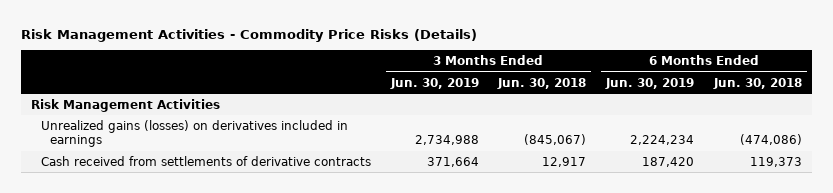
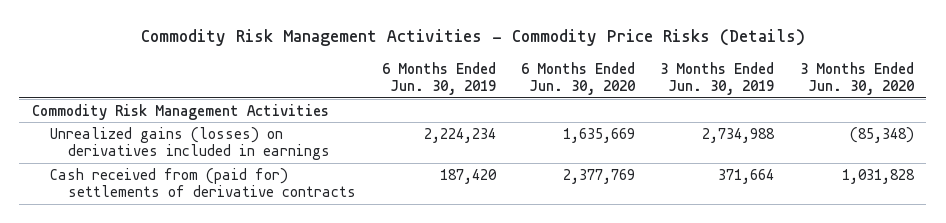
- Risk Management Activities - Commodity Price Risks (Details)
+ Commodity Risk Management Activities - Commodity Price Risks (Details)
- | 3 Months Ended Jun. 30, 2019 | 3 Months Ended Jun. 30, 2018 | 6 Months Ended Jun. 30, 2019 | 6 Months Ended Jun. 30, 2018
+ | 6 Months Ended Jun. 30, 2019 | 6 Months Ended Jun. 30, 2020 | 3 Months Ended Jun. 30, 2019 | 3 Months Ended Jun. 30, 2020
- Risk Management Activities
+ Commodity Risk Management Activities
- Cash received from settlements of derivative contracts | 371,664 | 12,917 | 187,420 | 119,373
+ Cash received from (paid for) settlements of derivative contracts | 187,420 | 2,377,769 | 371,664 | 1,031,828

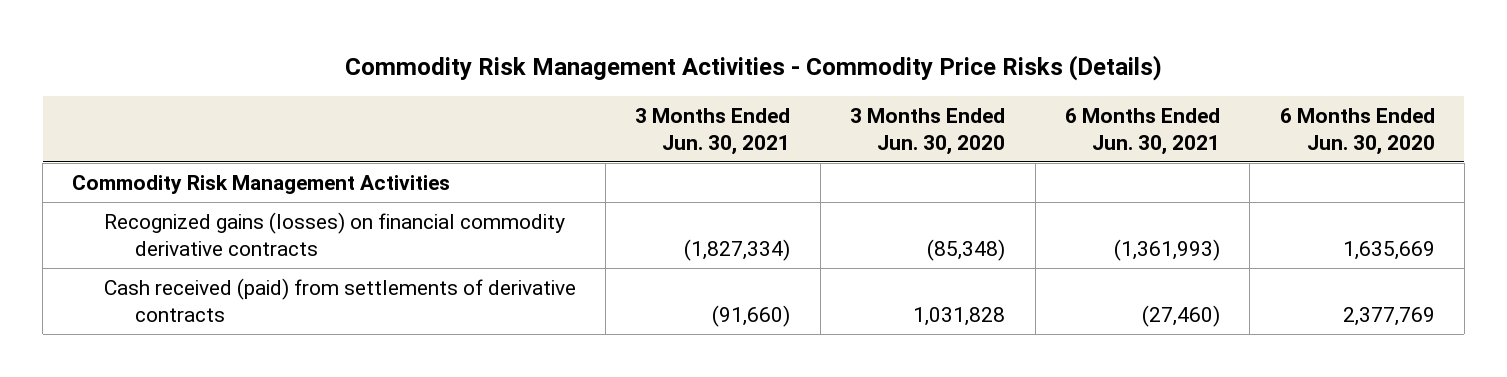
- | 6 Months Ended Jun. 30, 2019 | 6 Months Ended Jun. 30, 2020 | 3 Months Ended Jun. 30, 2019 | 3 Months Ended Jun. 30, 2020
+ | 3 Months Ended Jun. 30, 2021 | 3 Months Ended Jun. 30, 2020 | 6 Months Ended Jun. 30, 2021 | 6 Months Ended Jun. 30, 2020
- Unrealized gains (losses) on derivatives included in earnings | 2,224,234 | 1,635,669 | 2,734,988 | (85,348)
- Cash received from (paid for) settlements of derivative contracts | 187,420 | 2,377,769 | 371,664 | 1,031,828
+ Recognized gains (losses) on financial commodity derivative contracts | (1,827,334) | (85,348) | (1,361,993) | 1,635,669
+ Cash received (paid) from settlements of derivative contracts | (91,660) | 1,031,828 | (27,460) | 2,377,769

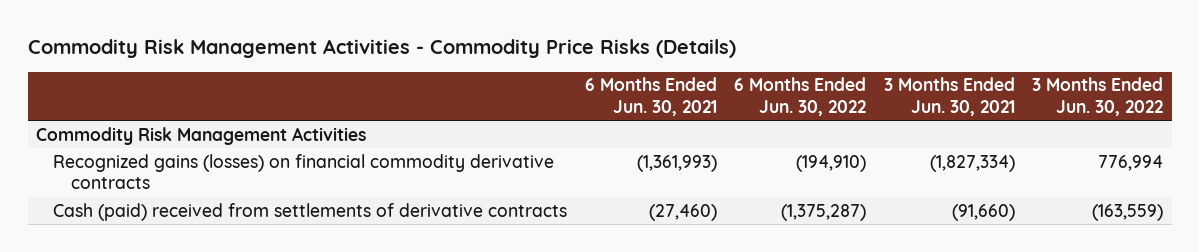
- | 3 Months Ended Jun. 30, 2021 | 3 Months Ended Jun. 30, 2020 | 6 Months Ended Jun. 30, 2021 | 6 Months Ended Jun. 30, 2020
+ | 6 Months Ended Jun. 30, 2021 | 6 Months Ended Jun. 30, 2022 | 3 Months Ended Jun. 30, 2021 | 3 Months Ended Jun. 30, 2022
- Cash received (paid) from settlements of derivative contracts | (91,660) | 1,031,828 | (27,460) | 2,377,769
+ Cash (paid) received from settlements of derivative contracts | (27,460) | (1,375,287) | (91,660) | (163,559)

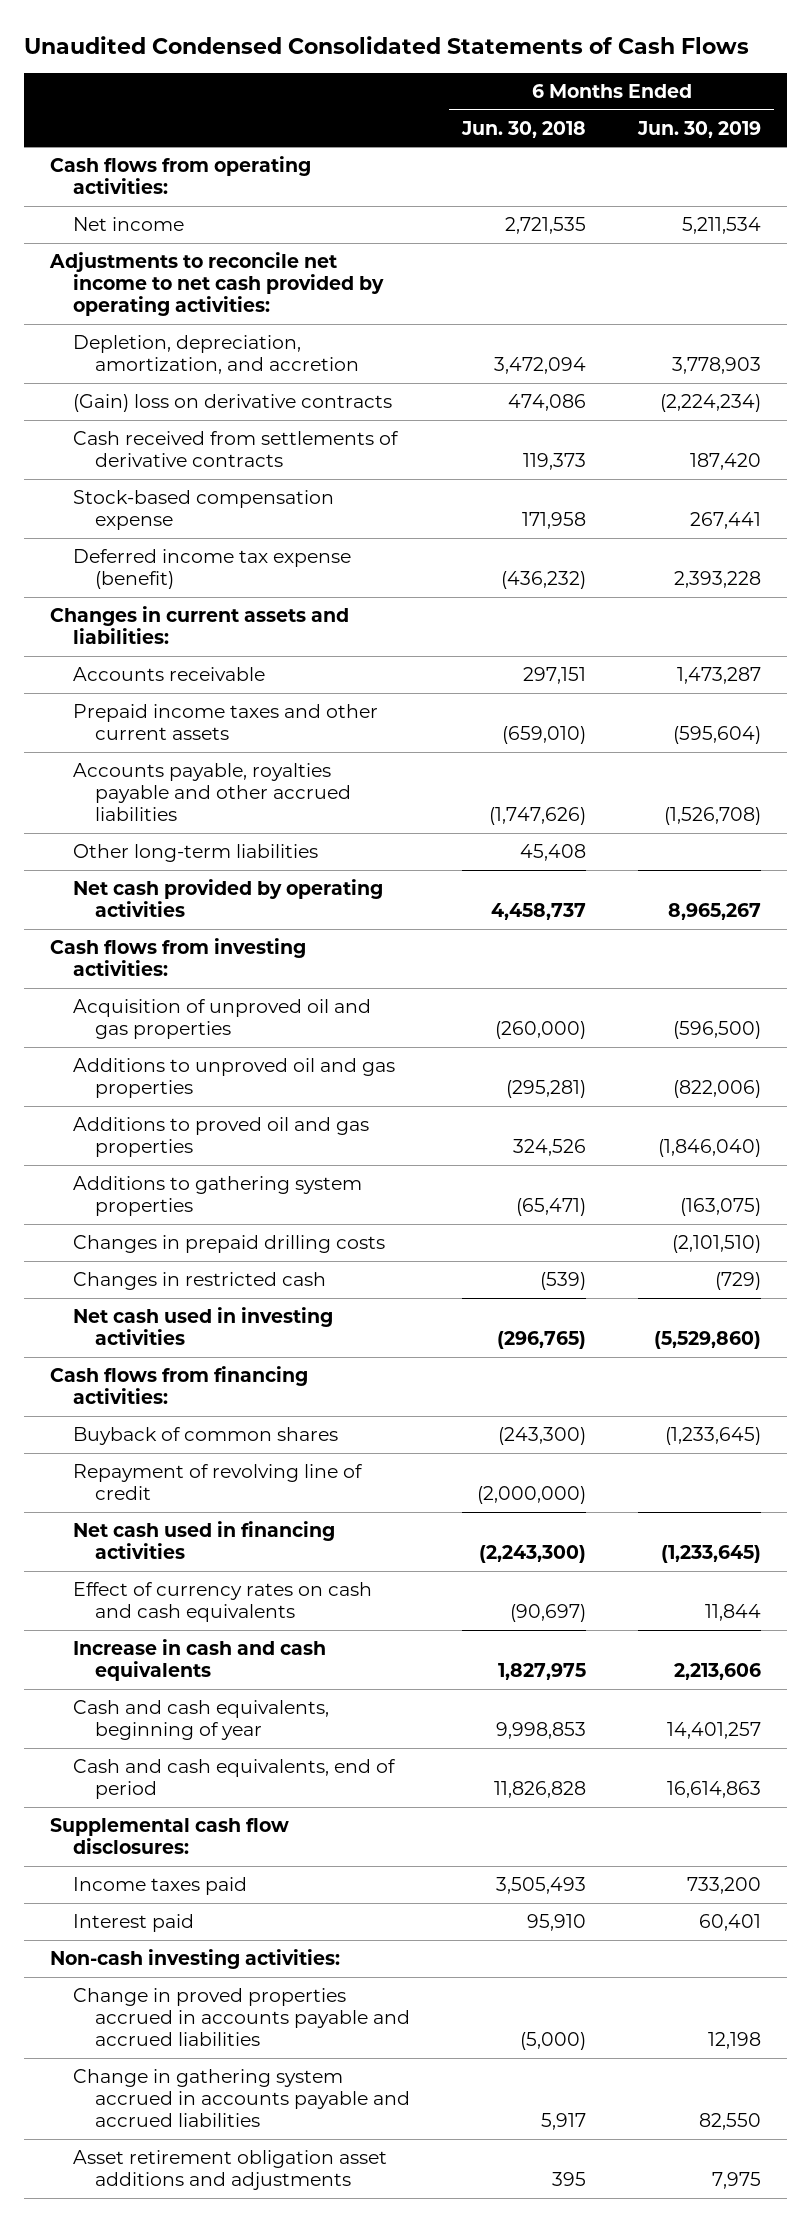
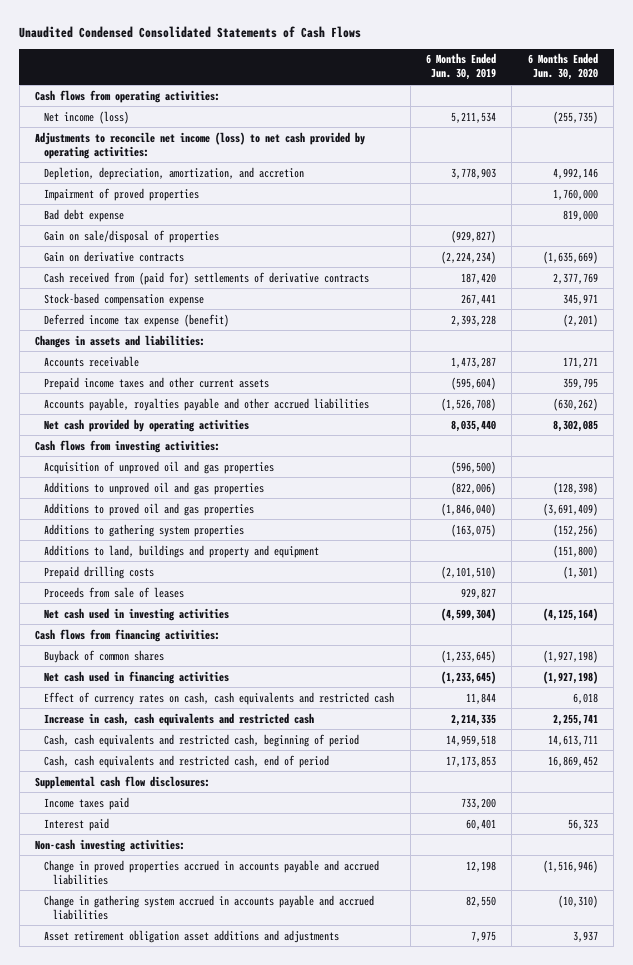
- | 6 Months Ended Jun. 30, 2018 | 6 Months Ended Jun. 30, 2019
+ | 6 Months Ended Jun. 30, 2019 | 6 Months Ended Jun. 30, 2020
- Net income | 2,721,535 | 5,211,534
- Adjustments to reconcile net income to net cash provided by operating activities:
+ Net income (loss) | 5,211,534 | (255,735)
+ Adjustments to reconcile net income (loss) to net cash provided by operating activities:
- (Gain) loss on derivative contracts | 474,086 | (2,224,234)
- Cash received from settlements of derivative contracts | 119,373 | 187,420
+ Impairment of proved properties | | 1,760,000
+ Bad debt expense | | 819,000
+ Gain on sale/disposal of properties | (929,827) |
+ Gain on derivative contracts | (2,224,234) | (1,635,669)
+ Cash received from (paid for) settlements of derivative contracts | 187,420 | 2,377,769
- Changes in current assets and liabilities:
+ Changes in assets and liabilities:
- Other long-term liabilities | 45,408 |
- Net cash provided by operating activities | 4,458,737 | 8,965,267
+ Net cash provided by operating activities | 8,035,440 | 8,302,085
- Changes in prepaid drilling costs | | (2,101,510)
- Changes in restricted cash | (539) | (729)
- Net cash used in investing activities | (296,765) | (5,529,860)
+ Additions to land, buildings and property and equipment | | (151,800)
+ Prepaid drilling costs | (2,101,510) | (1,301)
+ Proceeds from sale of leases | 929,827 |
+ Net cash used in investing activities | (4,599,304) | (4,125,164)
- Repayment of revolving line of credit | (2,000,000) |
- Effect of currency rates on cash and cash equivalents | (90,697) | 11,844
- Increase in cash and cash equivalents | 1,827,975 | 2,213,606
- Cash and cash equivalents, beginning of year | 9,998,853 | 14,401,257
- Cash and cash equivalents, end of period | 11,826,828 | 16,614,863
+ Effect of currency rates on cash, cash equivalents and restricted cash | 11,844 | 6,018
+ Increase in cash, cash equivalents and restricted cash | 2,214,335 | 2,255,741
+ Cash, cash equivalents and restricted cash, beginning of period | 14,959,518 | 14,613,711
+ Cash, cash equivalents and restricted cash, end of period | 17,173,853 | 16,869,452

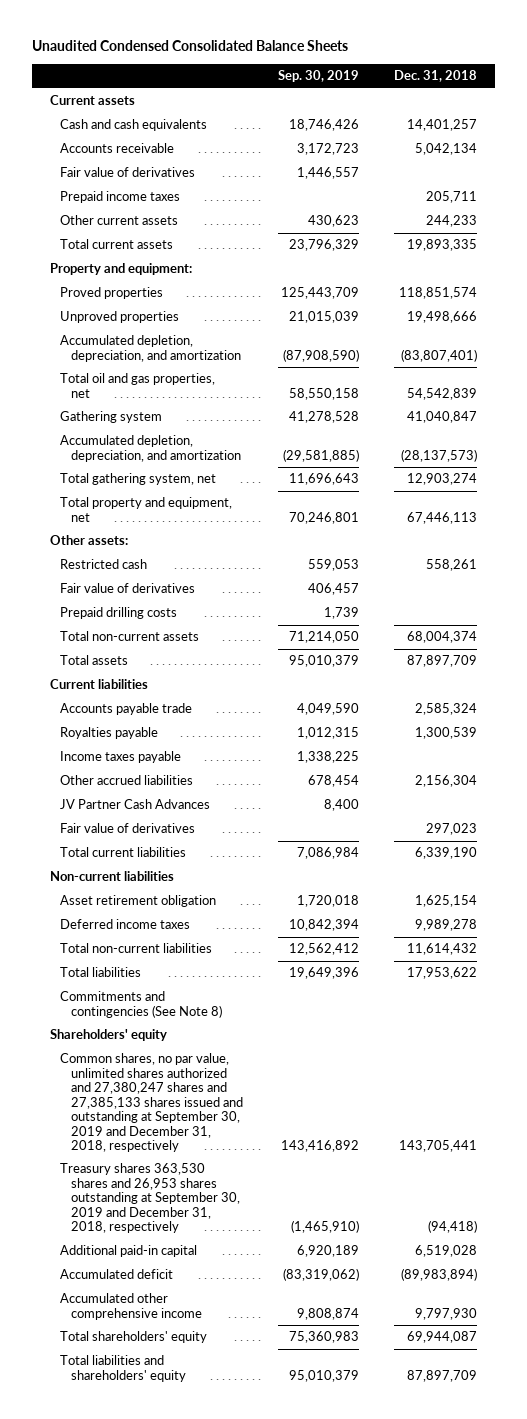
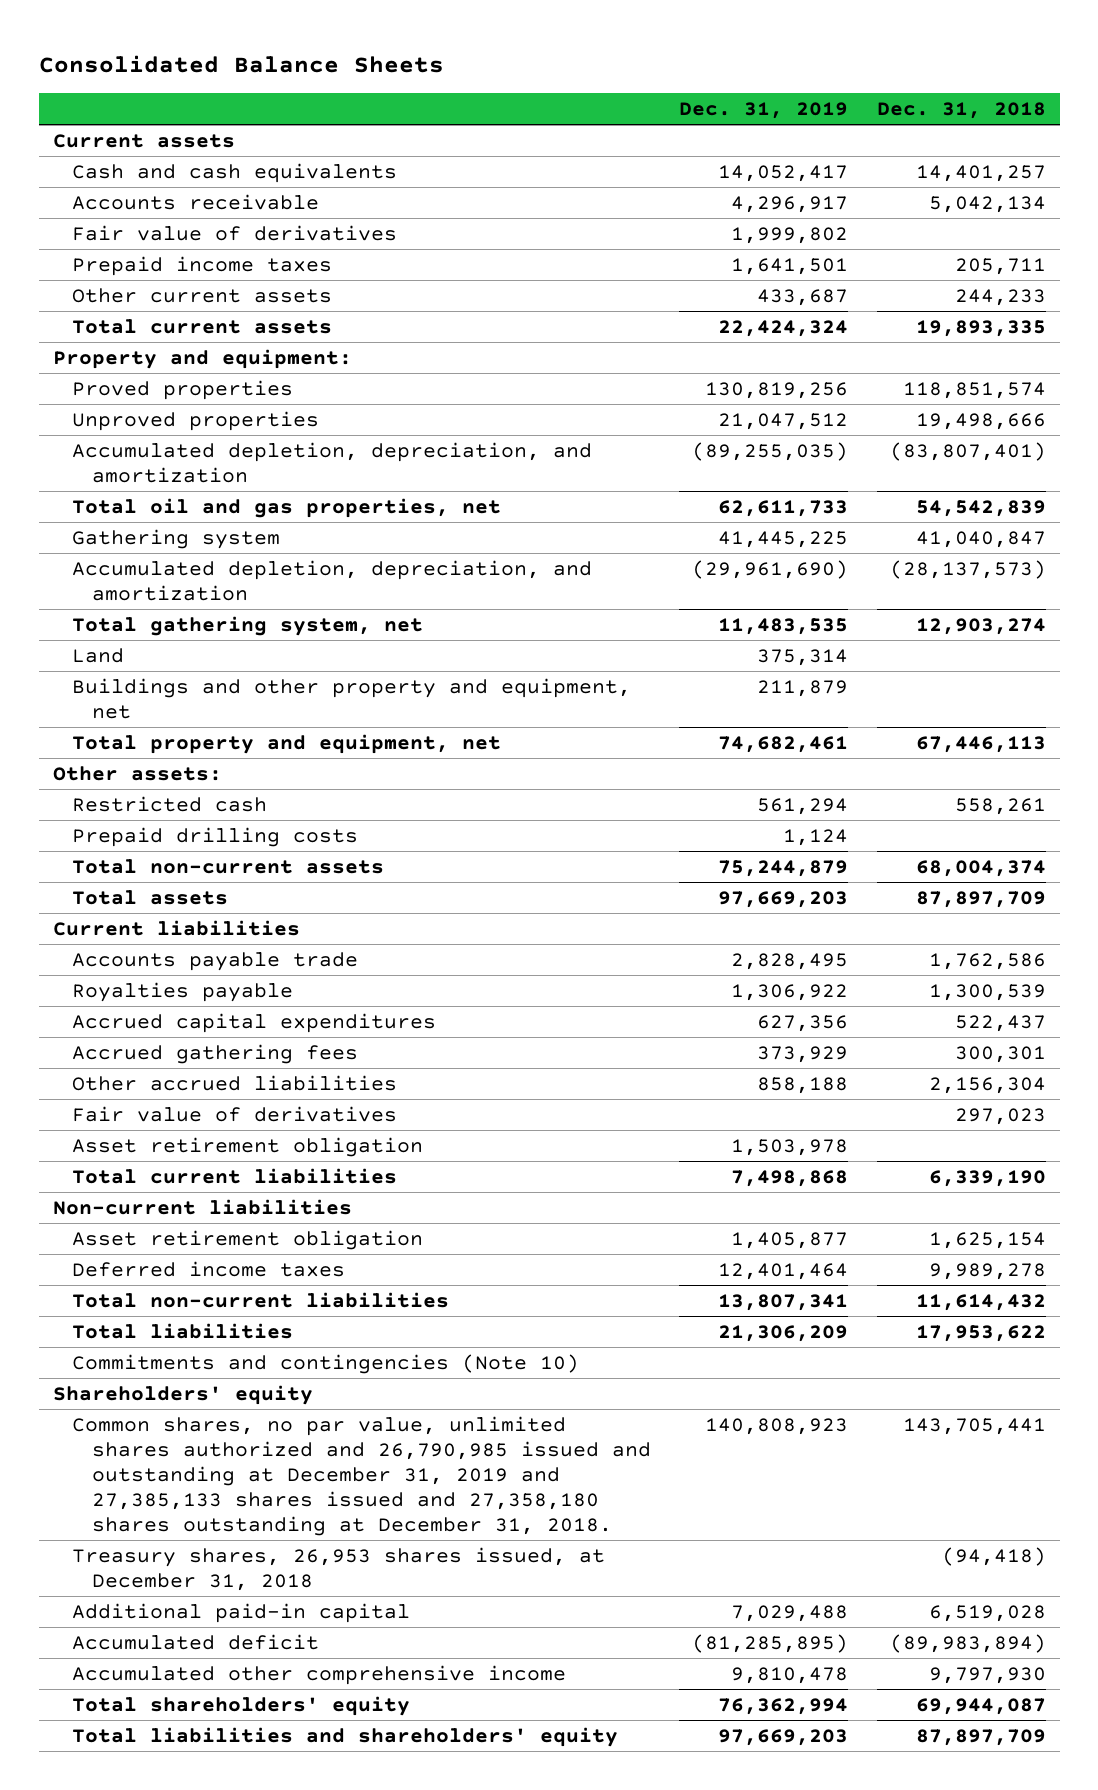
- Unaudited Condensed Consolidated Balance Sheets
+ Consolidated Balance Sheets
- | Sep. 30, 2019 | Dec. 31, 2018
+ | Dec. 31, 2019 | Dec. 31, 2018
+ Land | 375,314 |
+ Buildings and other property and equipment, net | 211,879 |
- Fair value of derivatives | 406,457 |
- Accounts payable trade | 4,049,590 | 2,585,324
+ Accounts payable trade | 2,828,495 | 1,762,586
- Income taxes payable | 1,338,225 |
+ Accrued capital expenditures | 627,356 | 522,437
+ Accrued gathering fees | 373,929 | 300,301
- JV Partner Cash Advances | 8,400 |
+ Asset retirement obligation | 1,503,978 |
- Commitments and contingencies (See Note 8)
+ Commitments and contingencies (Note 10)
- Common shares, no par value, unlimited shares authorized and 27,380,247 shares and 27,385,133 shares issued and outstanding at September 30, 2019 and December 31, 2018, respectively | 143,416,892 | 143,705,441
- Treasury shares 363,530 shares and 26,953 shares outstanding at September 30, 2019 and December 31, 2018, respectively | (1,465,910) | (94,418)
+ Common shares, no par value, unlimited shares authorized and 26,790,985 issued and outstanding at December 31, 2019 and 27,385,133 shares issued and 27,358,180 shares outstanding at December 31, 2018. | 140,808,923 | 143,705,441
+ Treasury shares, 26,953 shares issued, at December 31, 2018 | | (94,418)

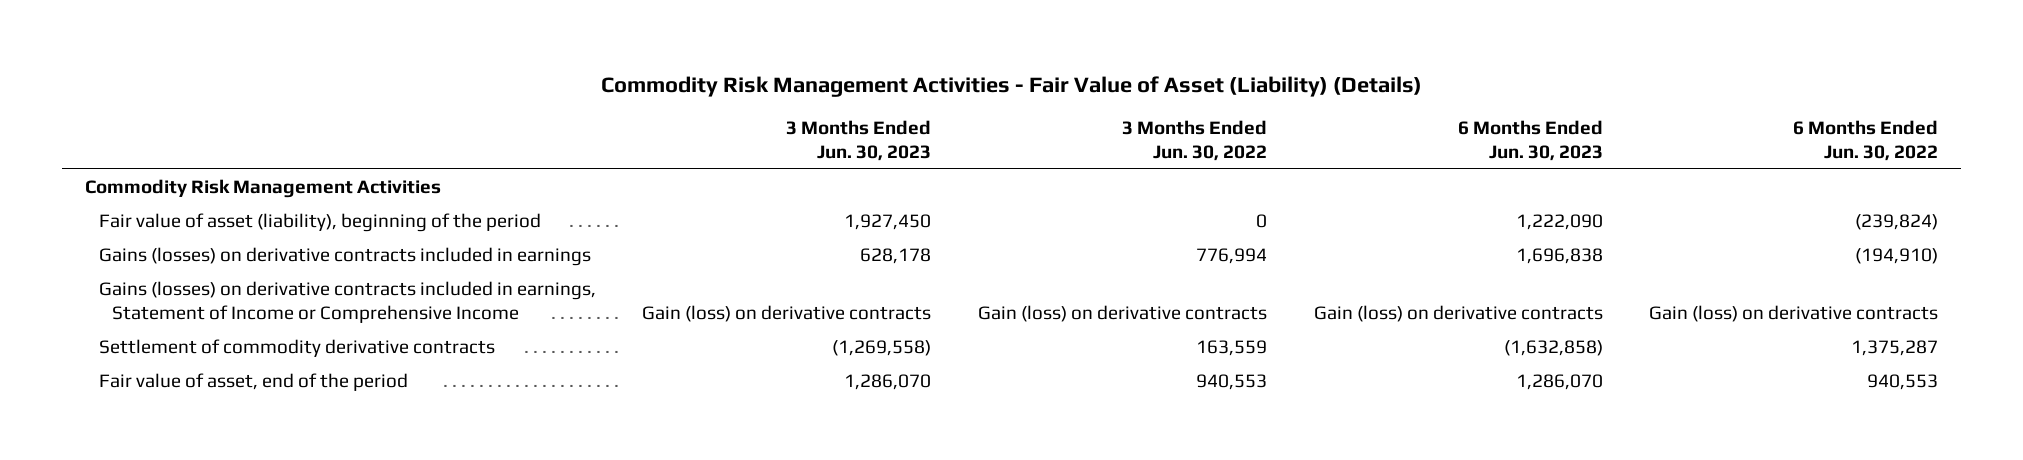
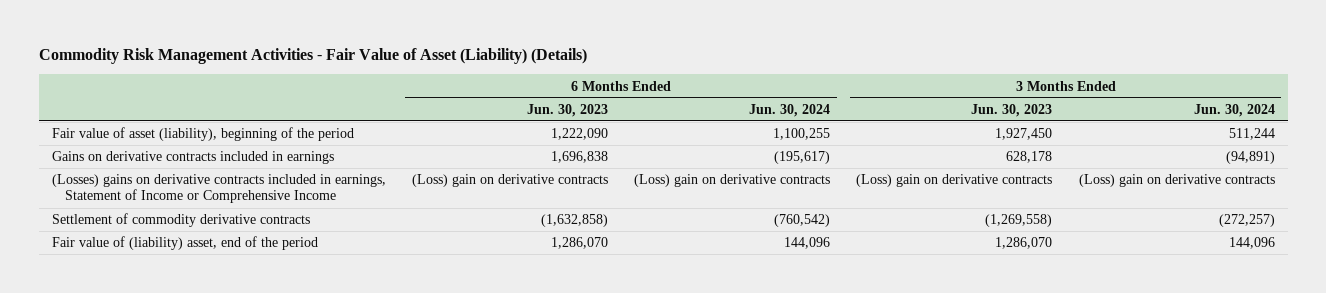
- | 3 Months Ended Jun. 30, 2023 | 3 Months Ended Jun. 30, 2022 | 6 Months Ended Jun. 30, 2023 | 6 Months Ended Jun. 30, 2022
+ | 6 Months Ended Jun. 30, 2023 | 6 Months Ended Jun. 30, 2024 | 3 Months Ended Jun. 30, 2023 | 3 Months Ended Jun. 30, 2024
- Commodity Risk Management Activities
- Gains (losses) on derivative contracts included in earnings | 628,178 | 776,994 | 1,696,838 | (194,910)
- Gains (losses) on derivative contracts included in earnings, Statement of Income or Comprehensive Income | Gain (loss) on derivative contracts | Gain (loss) on derivative contracts | Gain (loss) on derivative contracts | Gain (loss) on derivative contracts
+ Gains on derivative contracts included in earnings | 1,696,838 | (195,617) | 628,178 | (94,891)
+ (Losses) gains on derivative contracts included in earnings, Statement of Income or Comprehensive Income | (Loss) gain on derivative contracts | (Loss) gain on derivative contracts | (Loss) gain on derivative contracts | (Loss) gain on derivative contracts
- Fair value of asset, end of the period | 1,286,070 | 940,553 | 1,286,070 | 940,553
+ Fair value of (liability) asset, end of the period | 1,286,070 | 144,096 | 1,286,070 | 144,096

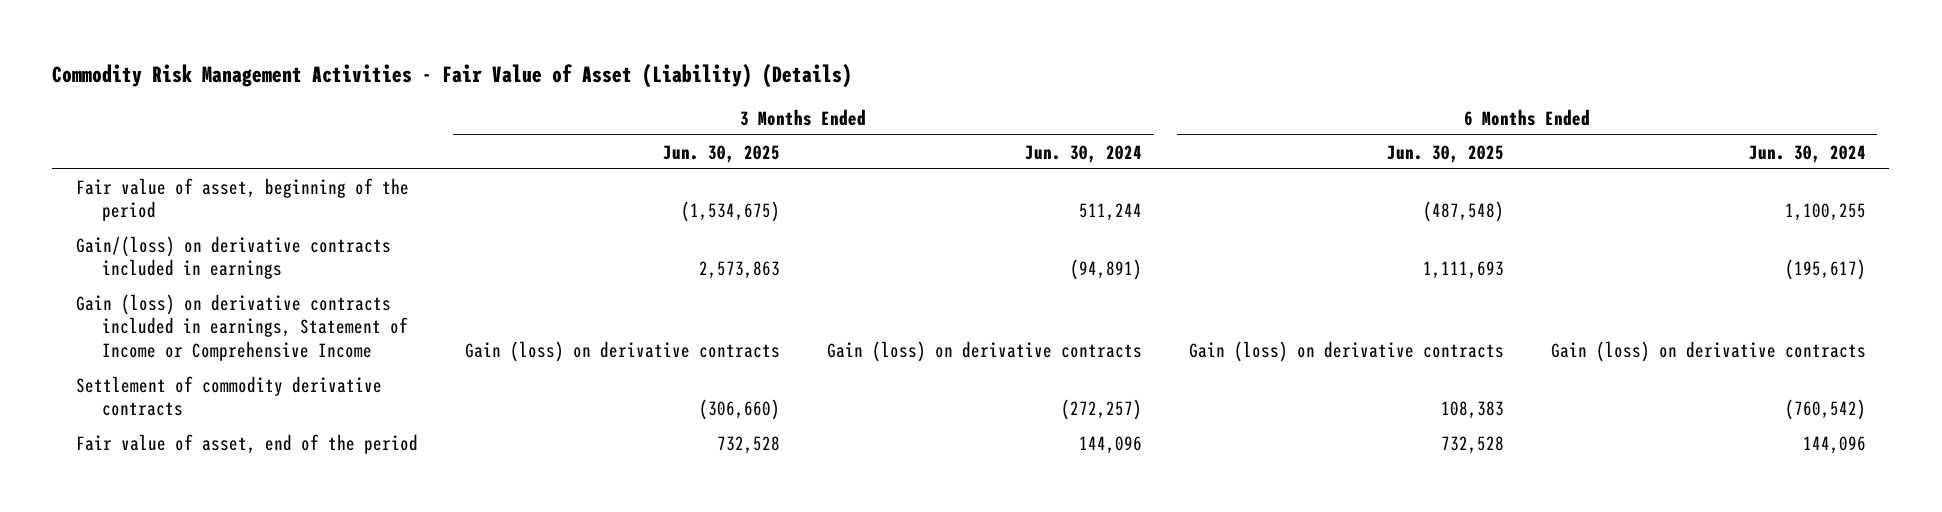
- | 6 Months Ended Jun. 30, 2023 | 6 Months Ended Jun. 30, 2024 | 3 Months Ended Jun. 30, 2023 | 3 Months Ended Jun. 30, 2024
+ | 3 Months Ended Jun. 30, 2025 | 3 Months Ended Jun. 30, 2024 | 6 Months Ended Jun. 30, 2025 | 6 Months Ended Jun. 30, 2024
- Fair value of asset (liability), beginning of the period | 1,222,090 | 1,100,255 | 1,927,450 | 511,244
- Gains on derivative contracts included in earnings | 1,696,838 | (195,617) | 628,178 | (94,891)
- (Losses) gains on derivative contracts included in earnings, Statement of Income or Comprehensive Income | (Loss) gain on derivative contracts | (Loss) gain on derivative contracts | (Loss) gain on derivative contracts | (Loss) gain on derivative contracts
+ Fair value of asset, beginning of the period | (1,534,675) | 511,244 | (487,548) | 1,100,255
+ Gain/(loss) on derivative contracts included in earnings | 2,573,863 | (94,891) | 1,111,693 | (195,617)
+ Gain (loss) on derivative contracts included in earnings, Statement of Income or Comprehensive Income | Gain (loss) on derivative contracts | Gain (loss) on derivative contracts | Gain (loss) on derivative contracts | Gain (loss) on derivative contracts
- Fair value of (liability) asset, end of the period | 1,286,070 | 144,096 | 1,286,070 | 144,096
+ Fair value of asset, end of the period | 732,528 | 144,096 | 732,528 | 144,096

